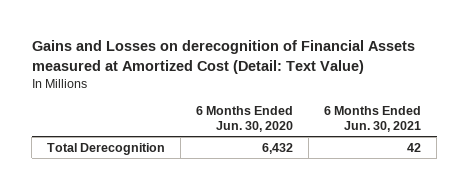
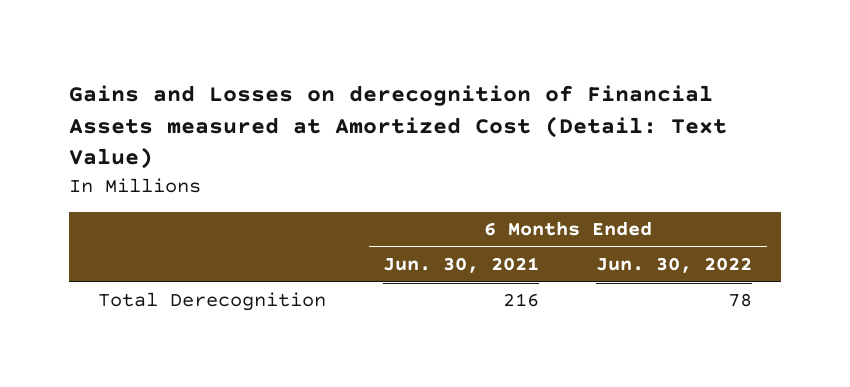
- | 6 Months Ended Jun. 30, 2020 | 6 Months Ended Jun. 30, 2021
+ | 6 Months Ended Jun. 30, 2021 | 6 Months Ended Jun. 30, 2022
- Total Derecognition | 6,432 | 42
+ Total Derecognition | 216 | 78

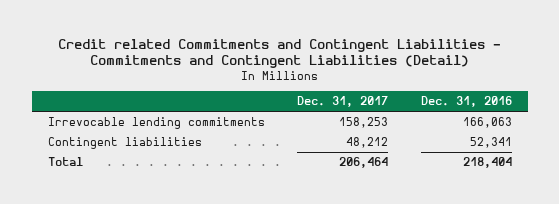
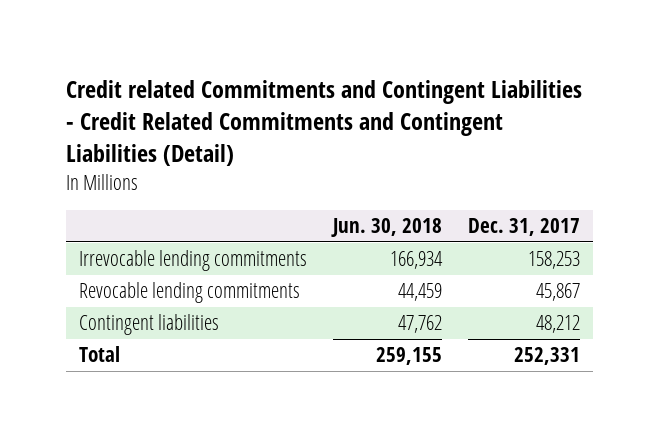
- Credit related Commitments and Contingent Liabilities - Commitments and Contingent Liabilities (Detail)
+ Credit related Commitments and Contingent Liabilities - Credit Related Commitments and Contingent Liabilities (Detail)
- | Dec. 31, 2017 | Dec. 31, 2016
+ | Jun. 30, 2018 | Dec. 31, 2017
+ Revocable lending commitments | 44,459 | 45,867
- Total | 206,464 | 218,404
+ Total | 259,155 | 252,331

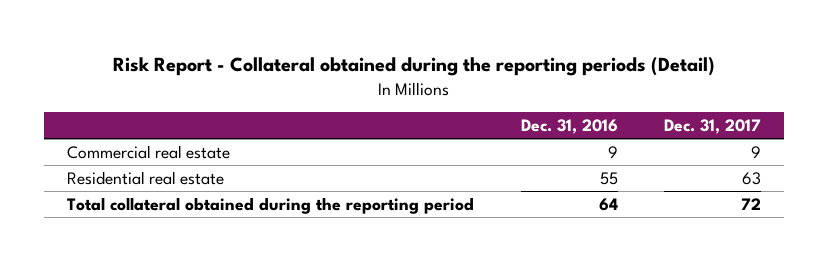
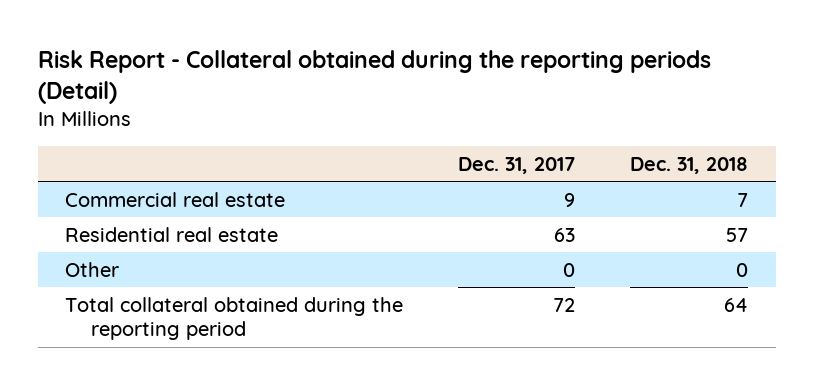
- | Dec. 31, 2016 | Dec. 31, 2017
+ | Dec. 31, 2017 | Dec. 31, 2018
+ Other | 0 | 0

